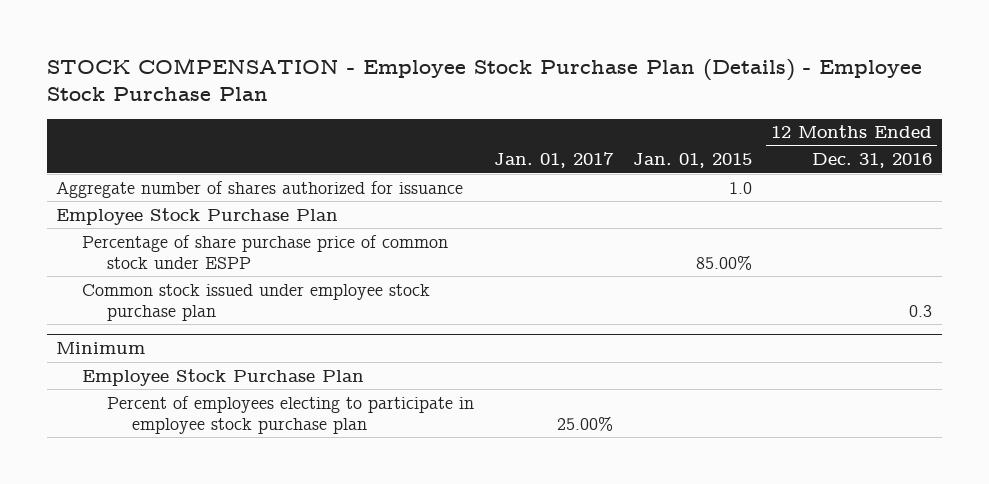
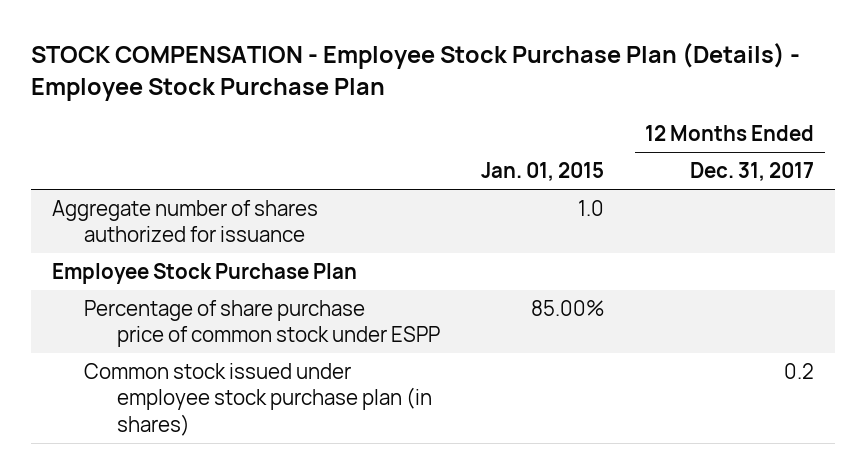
- | Jan. 01, 2017 | Jan. 01, 2015 | 12 Months Ended Dec. 31, 2016
+ | Jan. 01, 2015 | 12 Months Ended Dec. 31, 2017
- Common stock issued under employee stock purchase plan | | | 0.3
- Minimum
- Employee Stock Purchase Plan
- Percent of employees electing to participate in employee stock purchase plan | 25.00% | |
+ Common stock issued under employee stock purchase plan (in shares) | | 0.2

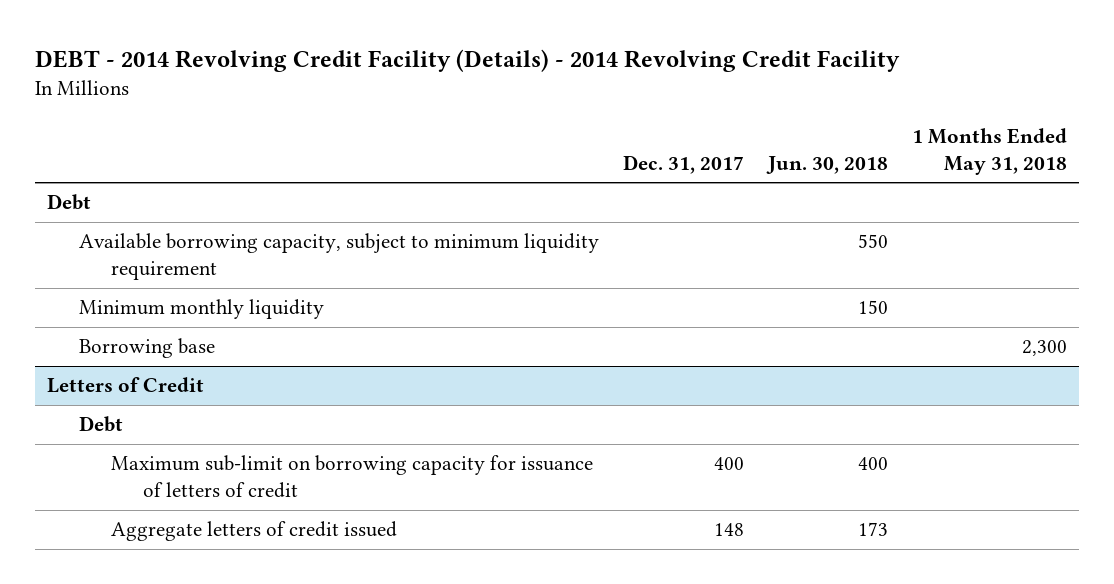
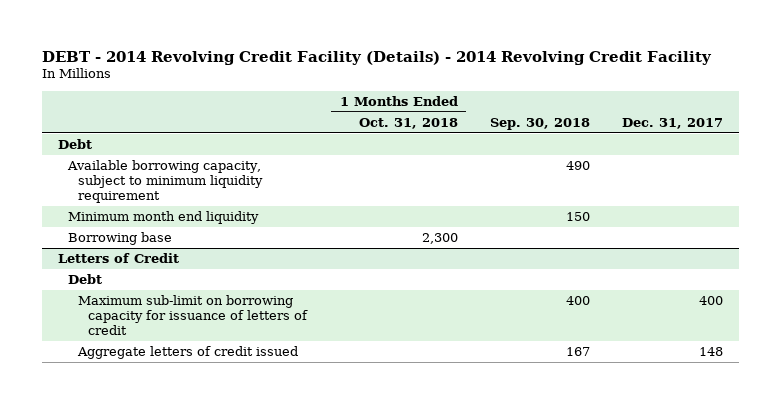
- | Dec. 31, 2017 | Jun. 30, 2018 | 1 Months Ended May 31, 2018
+ | 1 Months Ended Oct. 31, 2018 | Sep. 30, 2018 | Dec. 31, 2017
- Minimum monthly liquidity | | 150 |
+ Minimum month end liquidity | | 150 |

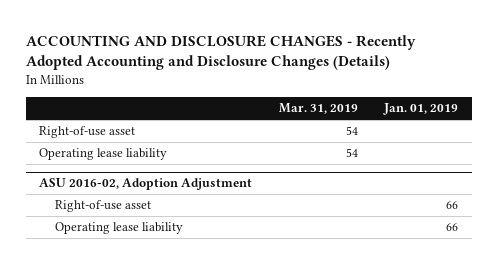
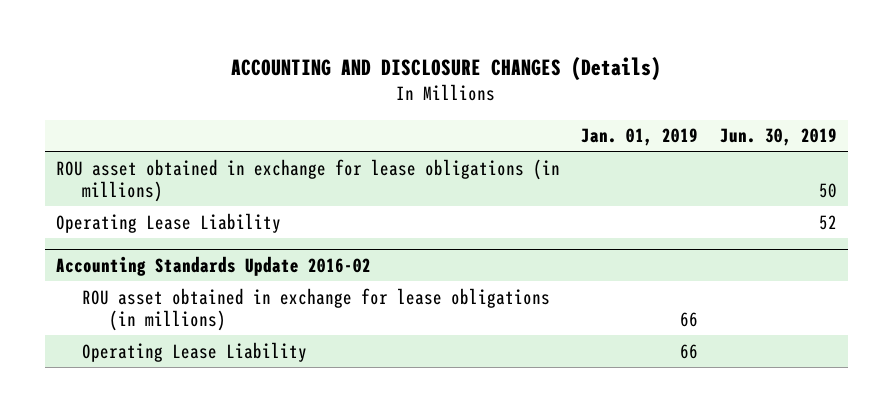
- ACCOUNTING AND DISCLOSURE CHANGES - Recently Adopted Accounting and Disclosure Changes (Details)
+ ACCOUNTING AND DISCLOSURE CHANGES (Details)
- | Mar. 31, 2019 | Jan. 01, 2019
+ | Jan. 01, 2019 | Jun. 30, 2019
- Right-of-use asset | 54 |
- Operating lease liability | 54 |
- ASU 2016-02, Adoption Adjustment
- Right-of-use asset | | 66
- Operating lease liability | | 66
+ ROU asset obtained in exchange for lease obligations (in millions) | | 50
+ Operating Lease Liability | | 52
+ Accounting Standards Update 2016-02
+ ROU asset obtained in exchange for lease obligations (in millions) | 66 |
+ Operating Lease Liability | 66 |

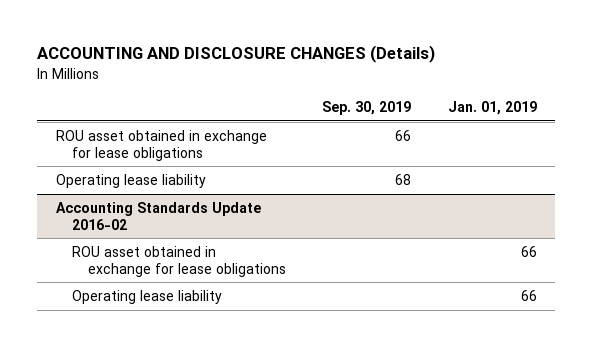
- | Jan. 01, 2019 | Jun. 30, 2019
+ | Sep. 30, 2019 | Jan. 01, 2019
- ROU asset obtained in exchange for lease obligations (in millions) | | 50
- Operating Lease Liability | | 52
+ ROU asset obtained in exchange for lease obligations | 66 |
+ Operating lease liability | 68 |
@ Accounting Standards Update 2016-02
- ROU asset obtained in exchange for lease obligations (in millions) | 66 |
- Operating Lease Liability | 66 |
+ ROU asset obtained in exchange for lease obligations | | 66
+ Operating lease liability | | 66

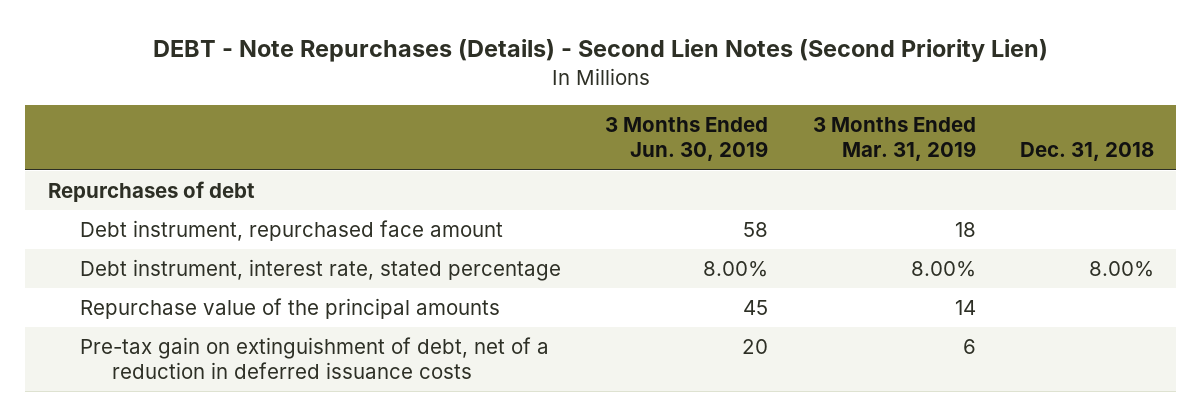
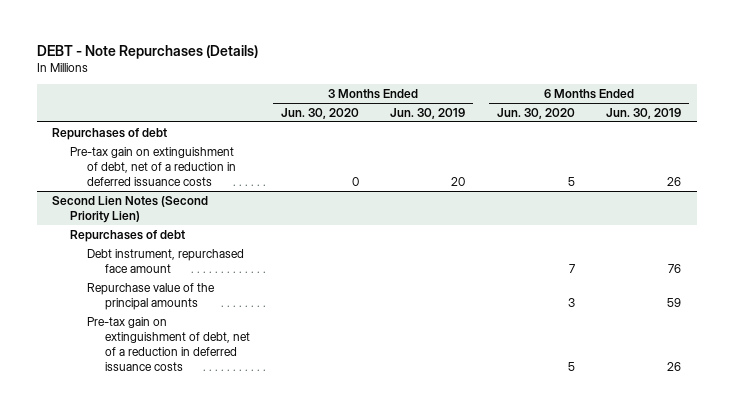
- DEBT - Note Repurchases (Details) - Second Lien Notes (Second Priority Lien)
+ DEBT - Note Repurchases (Details)
- | 3 Months Ended Jun. 30, 2019 | 3 Months Ended Mar. 31, 2019 | Dec. 31, 2018
+ | 3 Months Ended Jun. 30, 2020 | 3 Months Ended Jun. 30, 2019 | 6 Months Ended Jun. 30, 2020 | 6 Months Ended Jun. 30, 2019
- Debt instrument, repurchased face amount | 58 | 18 |
- Debt instrument, interest rate, stated percentage | 8.00% | 8.00% | 8.00%
- Repurchase value of the principal amounts | 45 | 14 |
+ Second Lien Notes (Second Priority Lien)
+ Repurchases of debt
+ Debt instrument, repurchased face amount | | | 7 | 76
+ Repurchase value of the principal amounts | | | 3 | 59
+ Pre-tax gain on extinguishment of debt, net of a reduction in deferred issuance costs | | | 5 | 26

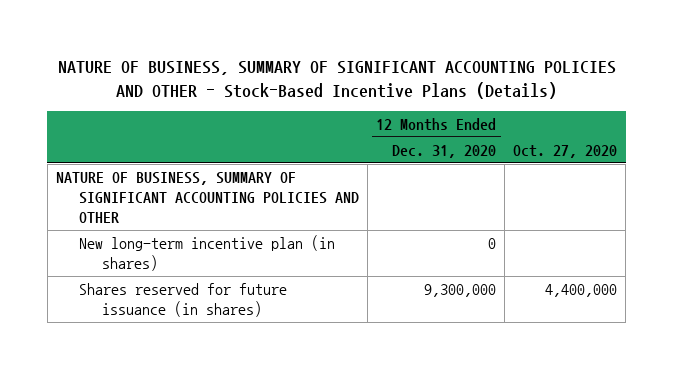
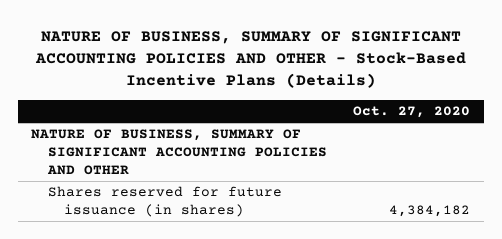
- | 12 Months Ended Dec. 31, 2020 | Oct. 27, 2020
+ | Oct. 27, 2020
- New long-term incentive plan (in shares) | 0 |
- Shares reserved for future issuance (in shares) | 9,300,000 | 4,400,000
+ Shares reserved for future issuance (in shares) | 4,384,182

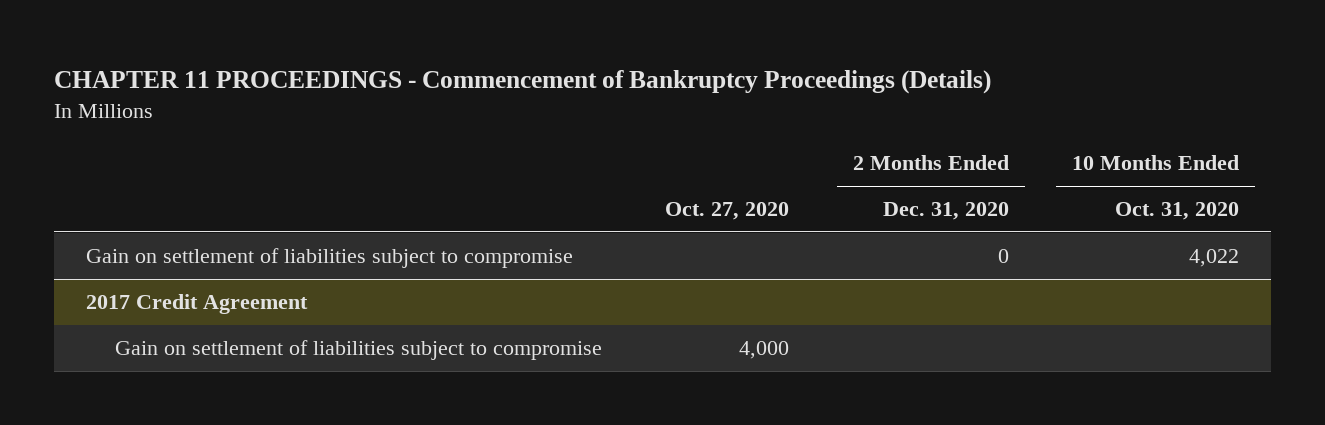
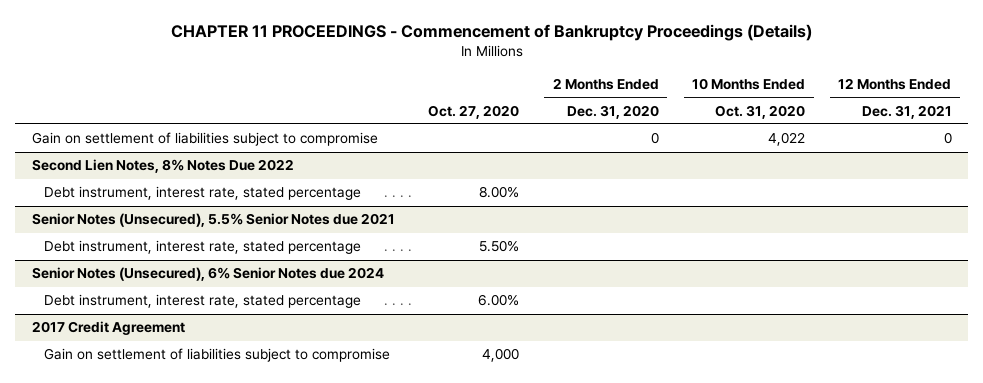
- | Oct. 27, 2020 | 2 Months Ended Dec. 31, 2020 | 10 Months Ended Oct. 31, 2020
+ | Oct. 27, 2020 | 2 Months Ended Dec. 31, 2020 | 10 Months Ended Oct. 31, 2020 | 12 Months Ended Dec. 31, 2021
+ Second Lien Notes, 8% Notes Due 2022
+ Debt instrument, interest rate, stated percentage | 8.00% | | |
+ Senior Notes (Unsecured), 5.5% Senior Notes due 2021
+ Debt instrument, interest rate, stated percentage | 5.50% | | |
+ Senior Notes (Unsecured), 6% Senior Notes due 2024
+ Debt instrument, interest rate, stated percentage | 6.00% | | |

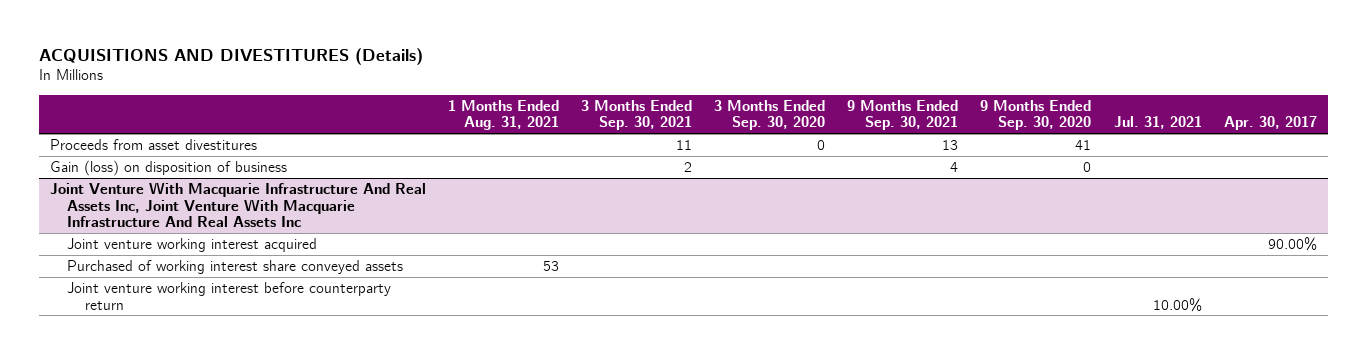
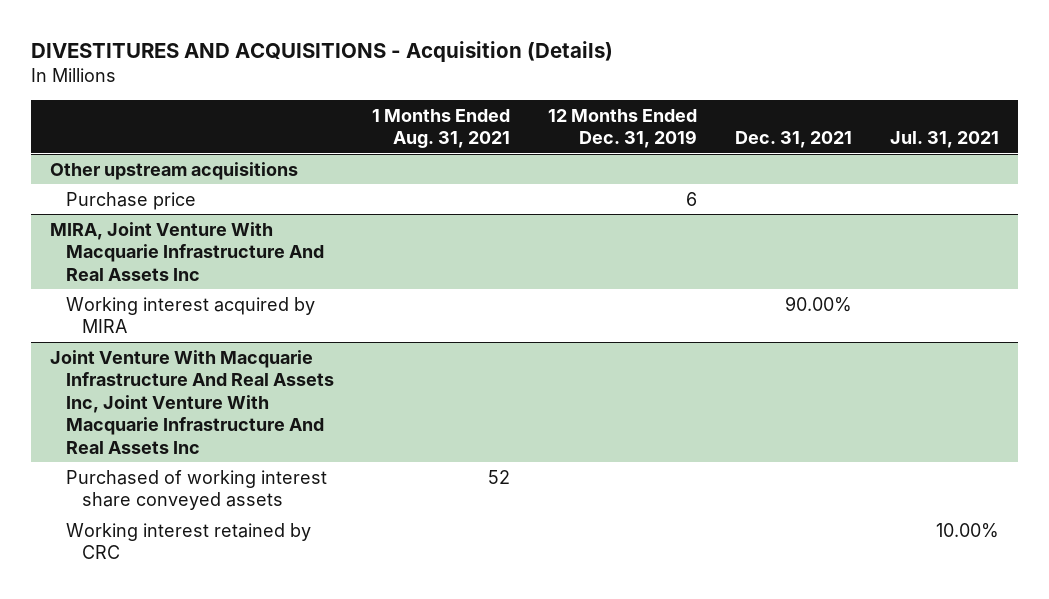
- ACQUISITIONS AND DIVESTITURES (Details)
+ DIVESTITURES AND ACQUISITIONS - Acquisition (Details)
- | 1 Months Ended Aug. 31, 2021 | 3 Months Ended Sep. 30, 2021 | 3 Months Ended Sep. 30, 2020 | 9 Months Ended Sep. 30, 2021 | 9 Months Ended Sep. 30, 2020 | Jul. 31, 2021 | Apr. 30, 2017
+ | 1 Months Ended Aug. 31, 2021 | 12 Months Ended Dec. 31, 2019 | Dec. 31, 2021 | Jul. 31, 2021
- Proceeds from asset divestitures | | 11 | 0 | 13 | 41 | |
- Gain (loss) on disposition of business | | 2 | | 4 | 0 | |
+ Other upstream acquisitions
+ Purchase price | | 6 | |
+ MIRA, Joint Venture With Macquarie Infrastructure And Real Assets Inc
+ Working interest acquired by MIRA | | | 90.00% |
@ Joint Venture With Macquarie Infrastructure And Real Assets Inc, Joint Venture With Macquarie Infrastructure And Real Assets Inc
- Joint venture working interest acquired | | | | | | | 90.00%
- Purchased of working interest share conveyed assets | 53 | | | | | |
- Joint venture working interest before counterparty return | | | | | | 10.00% |
+ Purchased of working interest share conveyed assets | 52 | | |
+ Working interest retained by CRC | | | | 10.00%

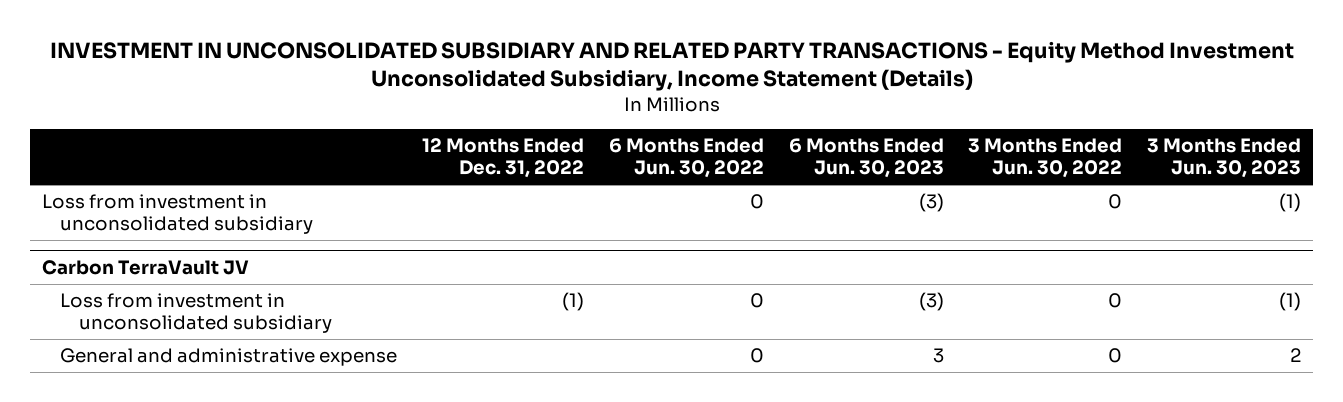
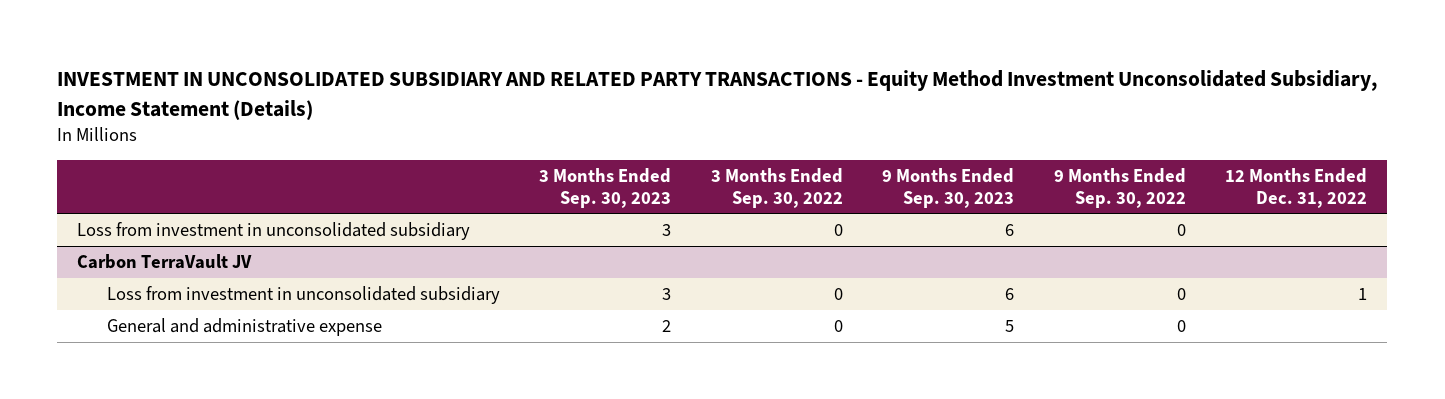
- | 12 Months Ended Dec. 31, 2022 | 6 Months Ended Jun. 30, 2022 | 6 Months Ended Jun. 30, 2023 | 3 Months Ended Jun. 30, 2022 | 3 Months Ended Jun. 30, 2023
+ | 3 Months Ended Sep. 30, 2023 | 3 Months Ended Sep. 30, 2022 | 9 Months Ended Sep. 30, 2023 | 9 Months Ended Sep. 30, 2022 | 12 Months Ended Dec. 31, 2022
@ Carbon TerraVault JV
- Loss from investment in unconsolidated subsidiary | (1) | 0 | (3) | 0 | (1)
+ Loss from investment in unconsolidated subsidiary | 3 | 0 | 6 | 0 | 1

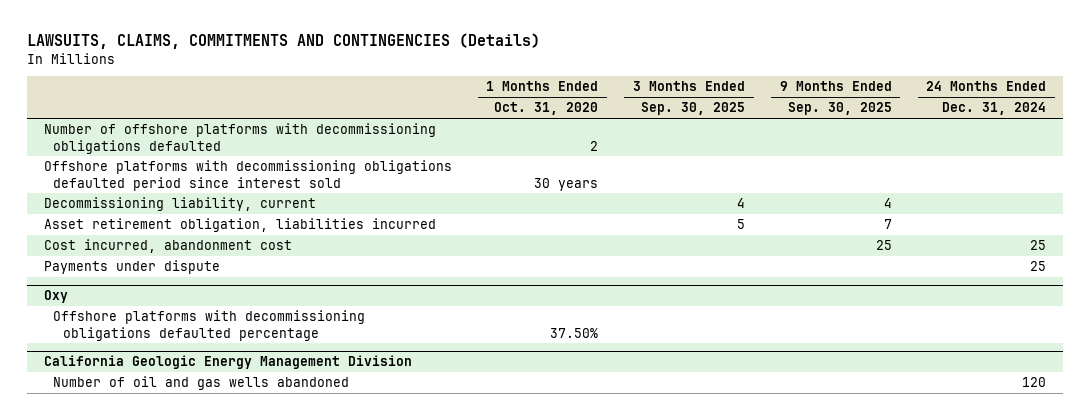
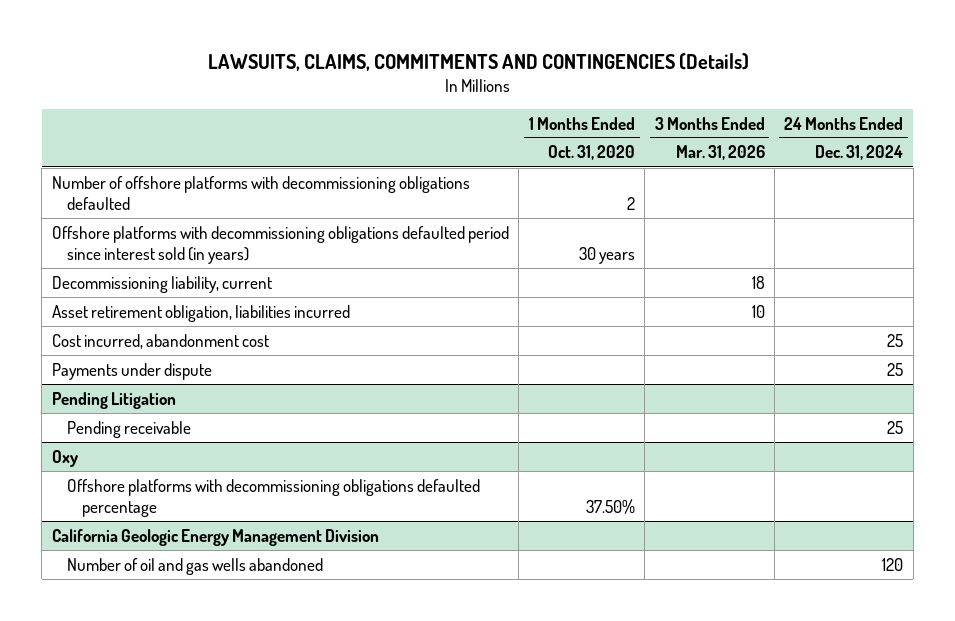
- | 1 Months Ended Oct. 31, 2020 | 3 Months Ended Sep. 30, 2025 | 9 Months Ended Sep. 30, 2025 | 24 Months Ended Dec. 31, 2024
+ | 1 Months Ended Oct. 31, 2020 | 3 Months Ended Mar. 31, 2026 | 24 Months Ended Dec. 31, 2024
- Offshore platforms with decommissioning obligations defaulted period since interest sold | 30 years | | |
+ Offshore platforms with decommissioning obligations defaulted period since interest sold (in years) | 30 years | |
+ Pending Litigation
+ Pending receivable | | | 25

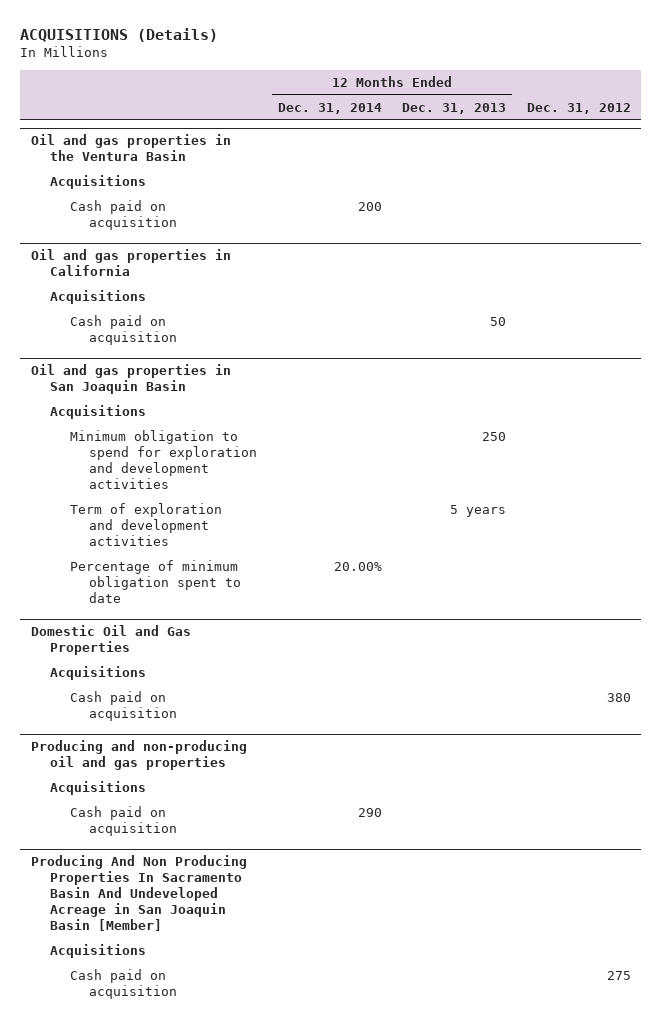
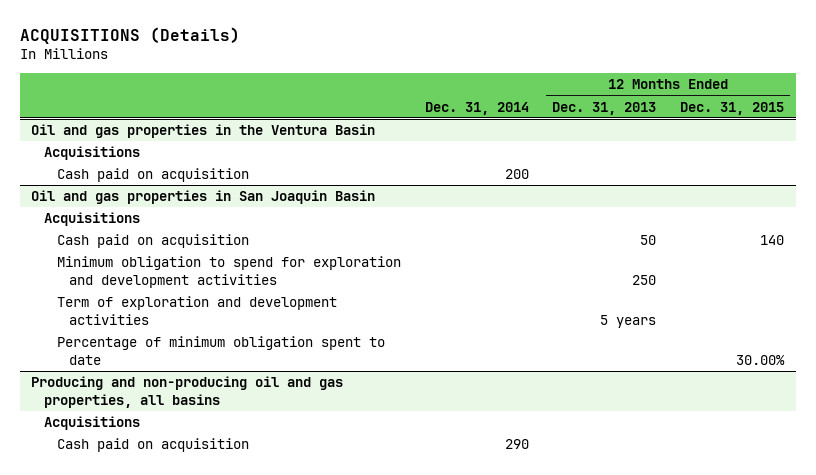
- | 12 Months Ended Dec. 31, 2014 | 12 Months Ended Dec. 31, 2013 | Dec. 31, 2012
+ | Dec. 31, 2014 | 12 Months Ended Dec. 31, 2013 | 12 Months Ended Dec. 31, 2015
- Oil and gas properties in California
- Acquisitions
- Cash paid on acquisition | | 50 |
@ Oil and gas properties in San Joaquin Basin
+ Cash paid on acquisition | | 50 | 140
- Domestic Oil and Gas Properties
- Acquisitions
- Cash paid on acquisition | | | 380
- Producing and non-producing oil and gas properties
+ Producing and non-producing oil and gas properties, all basins
- Producing And Non Producing Properties In Sacramento Basin And Undeveloped Acreage in San Joaquin Basin [Member]
- Acquisitions
- Cash paid on acquisition | | | 275

